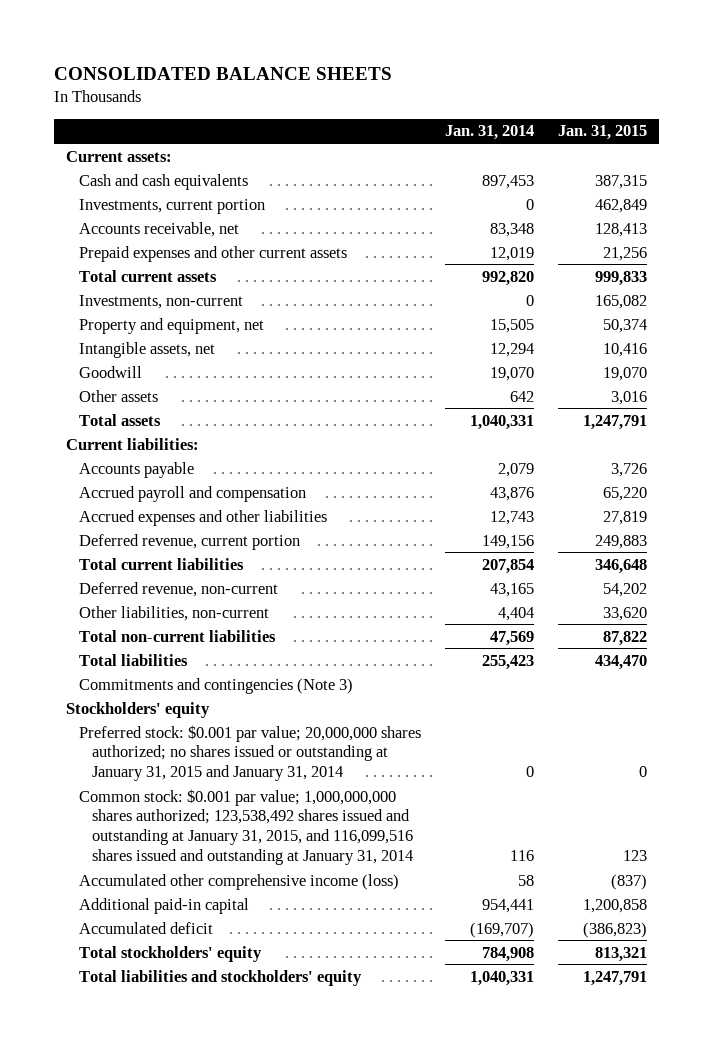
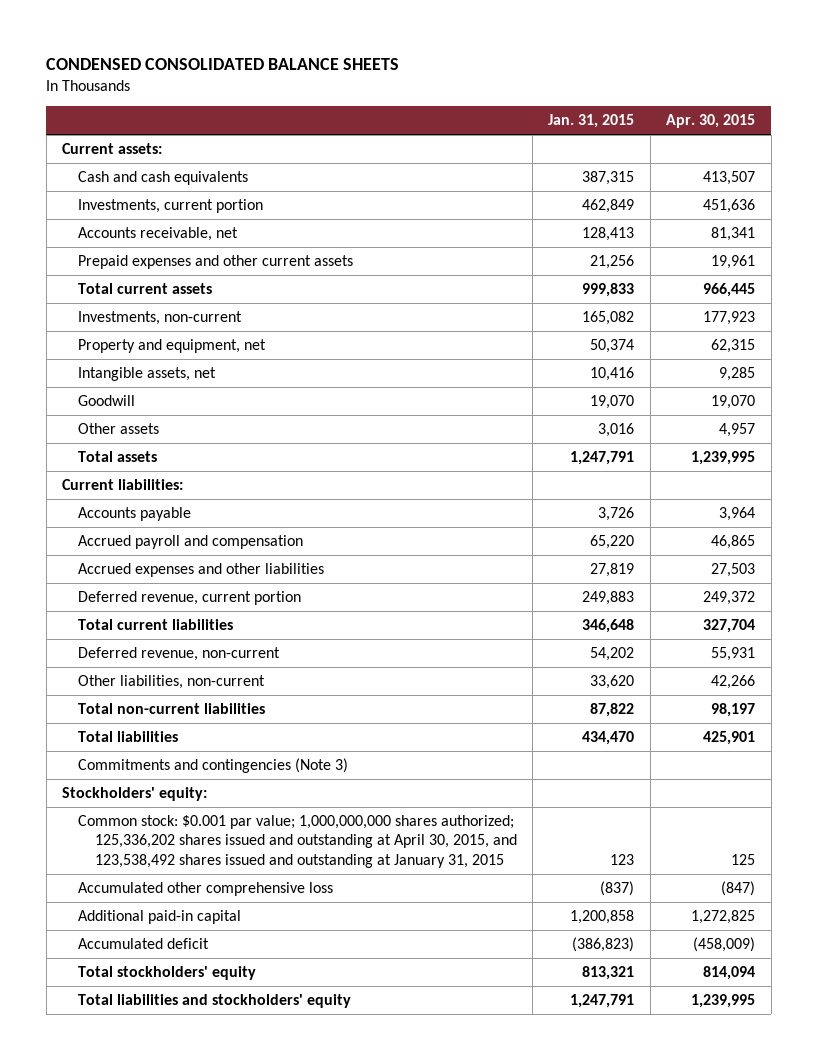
- CONSOLIDATED BALANCE SHEETS
+ CONDENSED CONSOLIDATED BALANCE SHEETS
- | Jan. 31, 2014 | Jan. 31, 2015
+ | Jan. 31, 2015 | Apr. 30, 2015
- Stockholders' equity
- Preferred stock: $0.001 par value; 20,000,000 shares authorized; no shares issued or outstanding at January 31, 2015 and January 31, 2014 | 0 | 0
- Common stock: $0.001 par value; 1,000,000,000 shares authorized; 123,538,492 shares issued and outstanding at January 31, 2015, and 116,099,516 shares issued and outstanding at January 31, 2014 | 116 | 123
- Accumulated other comprehensive income (loss) | 58 | (837)
+ Stockholders' equity:
+ Common stock: $0.001 par value; 1,000,000,000 shares authorized; 125,336,202 shares issued and outstanding at April 30, 2015, and 123,538,492 shares issued and outstanding at January 31, 2015 | 123 | 125
+ Accumulated other comprehensive loss | (837) | (847)

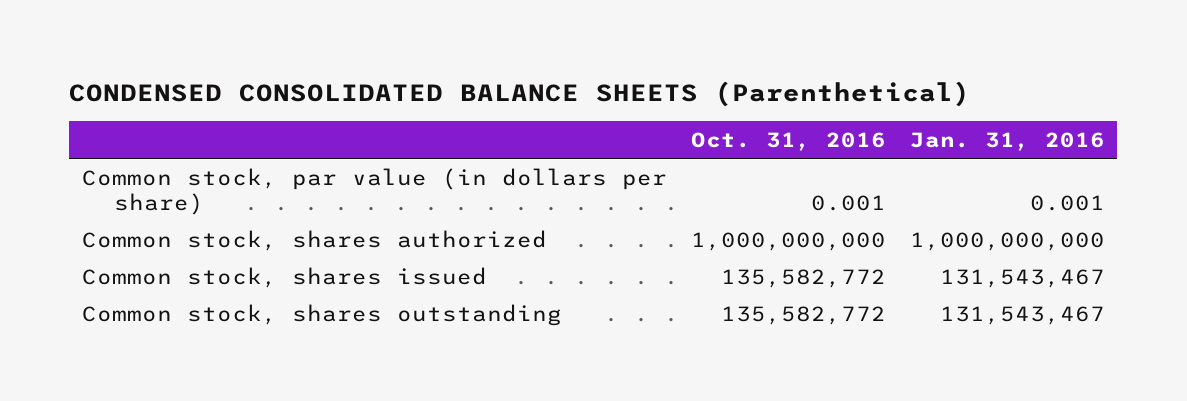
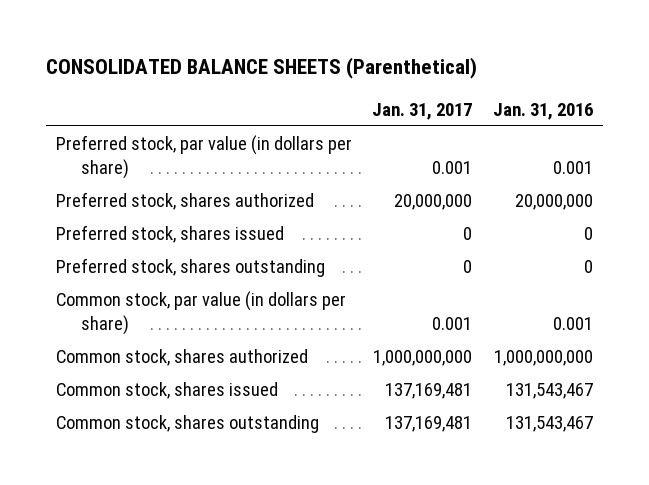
- CONDENSED CONSOLIDATED BALANCE SHEETS (Parenthetical)
+ CONSOLIDATED BALANCE SHEETS (Parenthetical)
- | Oct. 31, 2016 | Jan. 31, 2016
+ | Jan. 31, 2017 | Jan. 31, 2016
+ Preferred stock, par value (in dollars per share) | 0.001 | 0.001
+ Preferred stock, shares authorized | 20,000,000 | 20,000,000
+ Preferred stock, shares issued | 0 | 0
+ Preferred stock, shares outstanding | 0 | 0

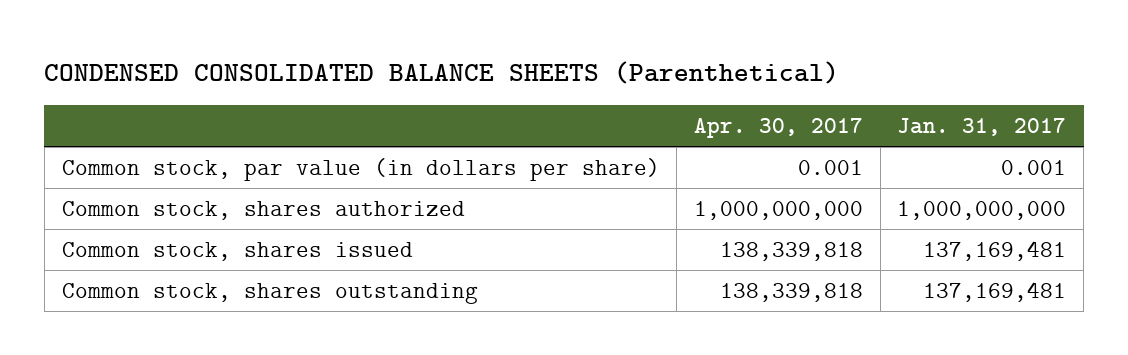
- CONSOLIDATED BALANCE SHEETS (Parenthetical)
+ CONDENSED CONSOLIDATED BALANCE SHEETS (Parenthetical)
- | Jan. 31, 2017 | Jan. 31, 2016
+ | Apr. 30, 2017 | Jan. 31, 2017
- Preferred stock, par value (in dollars per share) | 0.001 | 0.001
- Preferred stock, shares authorized | 20,000,000 | 20,000,000
- Preferred stock, shares issued | 0 | 0
- Preferred stock, shares outstanding | 0 | 0

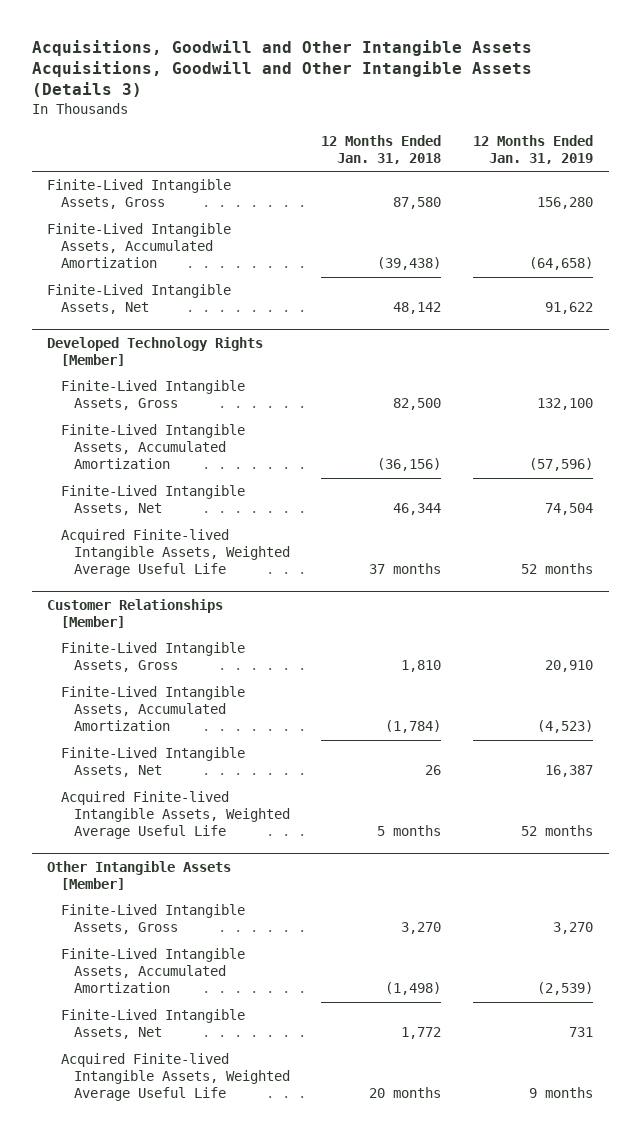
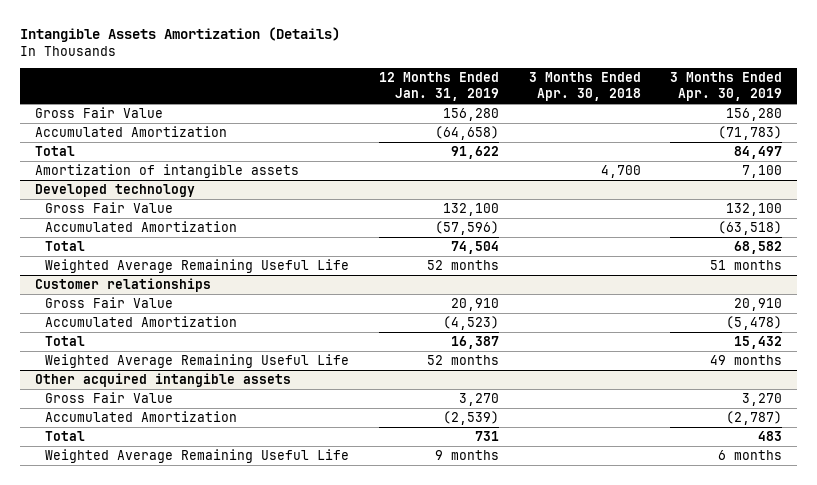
- Acquisitions, Goodwill and Other Intangible Assets Acquisitions, Goodwill and Other Intangible Assets (Details 3)
+ Intangible Assets Amortization (Details)
- | 12 Months Ended Jan. 31, 2018 | 12 Months Ended Jan. 31, 2019
+ | 12 Months Ended Jan. 31, 2019 | 3 Months Ended Apr. 30, 2018 | 3 Months Ended Apr. 30, 2019
- Finite-Lived Intangible Assets, Gross | 87,580 | 156,280
- Finite-Lived Intangible Assets, Accumulated Amortization | (39,438) | (64,658)
- Finite-Lived Intangible Assets, Net | 48,142 | 91,622
- Developed Technology Rights [Member]
- Finite-Lived Intangible Assets, Gross | 82,500 | 132,100
- Finite-Lived Intangible Assets, Accumulated Amortization | (36,156) | (57,596)
- Finite-Lived Intangible Assets, Net | 46,344 | 74,504
- Acquired Finite-lived Intangible Assets, Weighted Average Useful Life | 37 months | 52 months
- Customer Relationships [Member]
- Finite-Lived Intangible Assets, Gross | 1,810 | 20,910
- Finite-Lived Intangible Assets, Accumulated Amortization | (1,784) | (4,523)
- Finite-Lived Intangible Assets, Net | 26 | 16,387
- Acquired Finite-lived Intangible Assets, Weighted Average Useful Life | 5 months | 52 months
- Other Intangible Assets [Member]
- Finite-Lived Intangible Assets, Gross | 3,270 | 3,270
- Finite-Lived Intangible Assets, Accumulated Amortization | (1,498) | (2,539)
- Finite-Lived Intangible Assets, Net | 1,772 | 731
- Acquired Finite-lived Intangible Assets, Weighted Average Useful Life | 20 months | 9 months
+ Gross Fair Value | 156,280 | | 156,280
+ Accumulated Amortization | (64,658) | | (71,783)
+ Total | 91,622 | | 84,497
+ Amortization of intangible assets | | 4,700 | 7,100
+ Developed technology
+ Gross Fair Value | 132,100 | | 132,100
+ Accumulated Amortization | (57,596) | | (63,518)
+ Total | 74,504 | | 68,582
+ Weighted Average Remaining Useful Life | 52 months | | 51 months
+ Customer relationships
+ Gross Fair Value | 20,910 | | 20,910
+ Accumulated Amortization | (4,523) | | (5,478)
+ Total | 16,387 | | 15,432
+ Weighted Average Remaining Useful Life | 52 months | | 49 months
+ Other acquired intangible assets
+ Gross Fair Value | 3,270 | | 3,270
+ Accumulated Amortization | (2,539) | | (2,787)
+ Total | 731 | | 483
+ Weighted Average Remaining Useful Life | 9 months | | 6 months

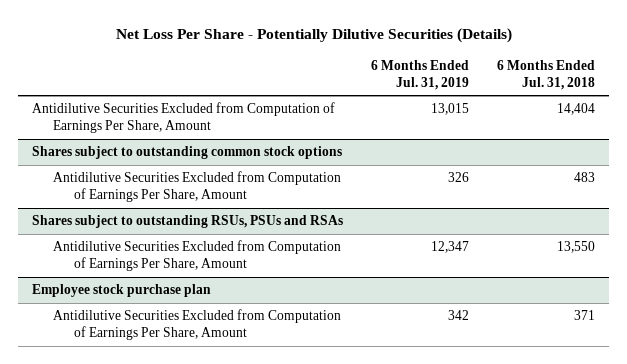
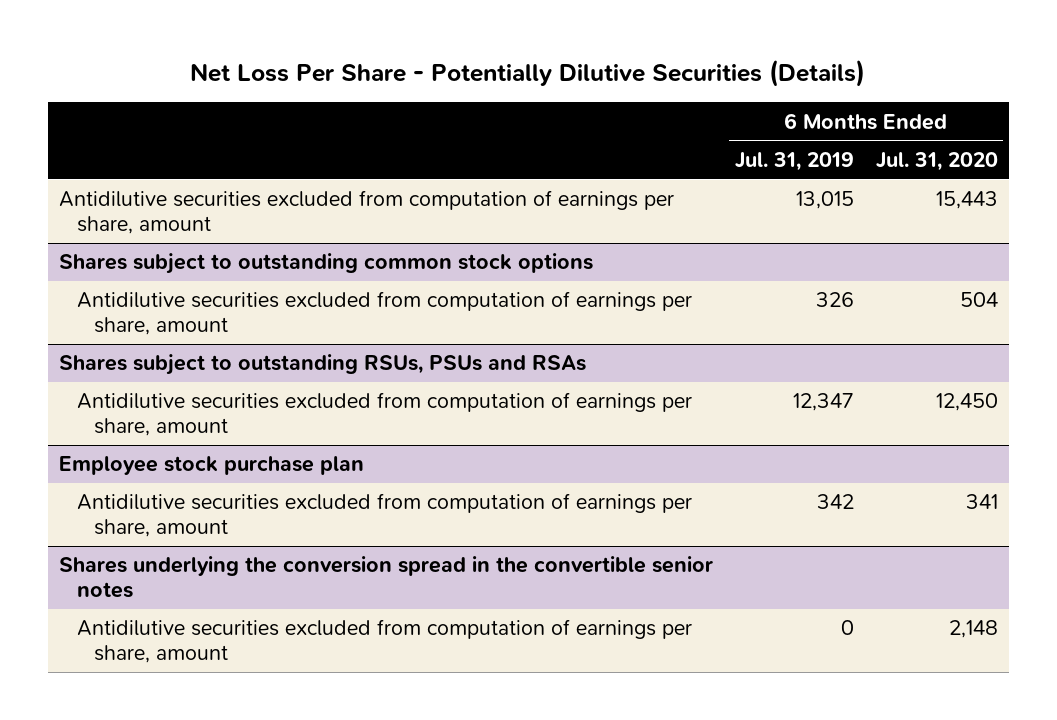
- | 6 Months Ended Jul. 31, 2019 | 6 Months Ended Jul. 31, 2018
+ | 6 Months Ended Jul. 31, 2019 | 6 Months Ended Jul. 31, 2020
- Antidilutive Securities Excluded from Computation of Earnings Per Share, Amount | 13,015 | 14,404
+ Antidilutive securities excluded from computation of earnings per share, amount | 13,015 | 15,443
@ Shares subject to outstanding common stock options
- Antidilutive Securities Excluded from Computation of Earnings Per Share, Amount | 326 | 483
+ Antidilutive securities excluded from computation of earnings per share, amount | 326 | 504
@ Shares subject to outstanding RSUs, PSUs and RSAs
- Antidilutive Securities Excluded from Computation of Earnings Per Share, Amount | 12,347 | 13,550
+ Antidilutive securities excluded from computation of earnings per share, amount | 12,347 | 12,450
@ Employee stock purchase plan
- Antidilutive Securities Excluded from Computation of Earnings Per Share, Amount | 342 | 371
+ Antidilutive securities excluded from computation of earnings per share, amount | 342 | 341
+ Shares underlying the conversion spread in the convertible senior notes
+ Antidilutive securities excluded from computation of earnings per share, amount | 0 | 2,148

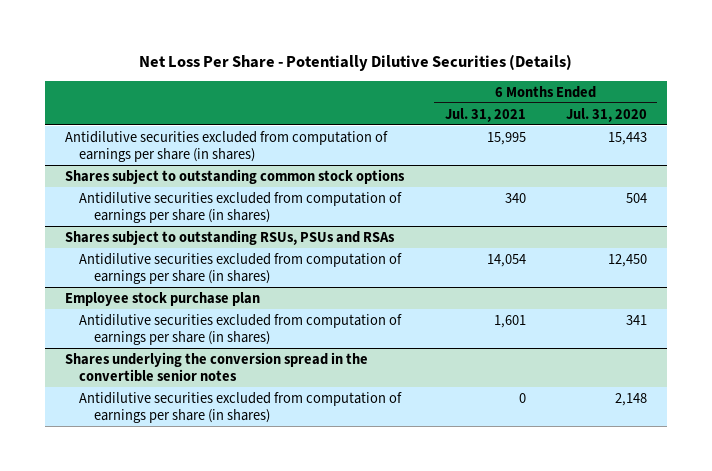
- | 6 Months Ended Jul. 31, 2019 | 6 Months Ended Jul. 31, 2020
+ | 6 Months Ended Jul. 31, 2021 | 6 Months Ended Jul. 31, 2020
- Antidilutive securities excluded from computation of earnings per share, amount | 13,015 | 15,443
+ Antidilutive securities excluded from computation of earnings per share (in shares) | 15,995 | 15,443
@ Shares subject to outstanding common stock options
- Antidilutive securities excluded from computation of earnings per share, amount | 326 | 504
+ Antidilutive securities excluded from computation of earnings per share (in shares) | 340 | 504
@ Shares subject to outstanding RSUs, PSUs and RSAs
- Antidilutive securities excluded from computation of earnings per share, amount | 12,347 | 12,450
+ Antidilutive securities excluded from computation of earnings per share (in shares) | 14,054 | 12,450
@ Employee stock purchase plan
- Antidilutive securities excluded from computation of earnings per share, amount | 342 | 341
+ Antidilutive securities excluded from computation of earnings per share (in shares) | 1,601 | 341
@ Shares underlying the conversion spread in the convertible senior notes
- Antidilutive securities excluded from computation of earnings per share, amount | 0 | 2,148
+ Antidilutive securities excluded from computation of earnings per share (in shares) | 0 | 2,148

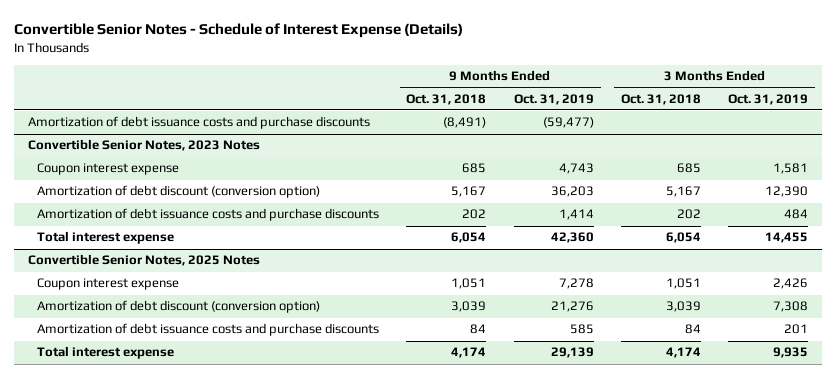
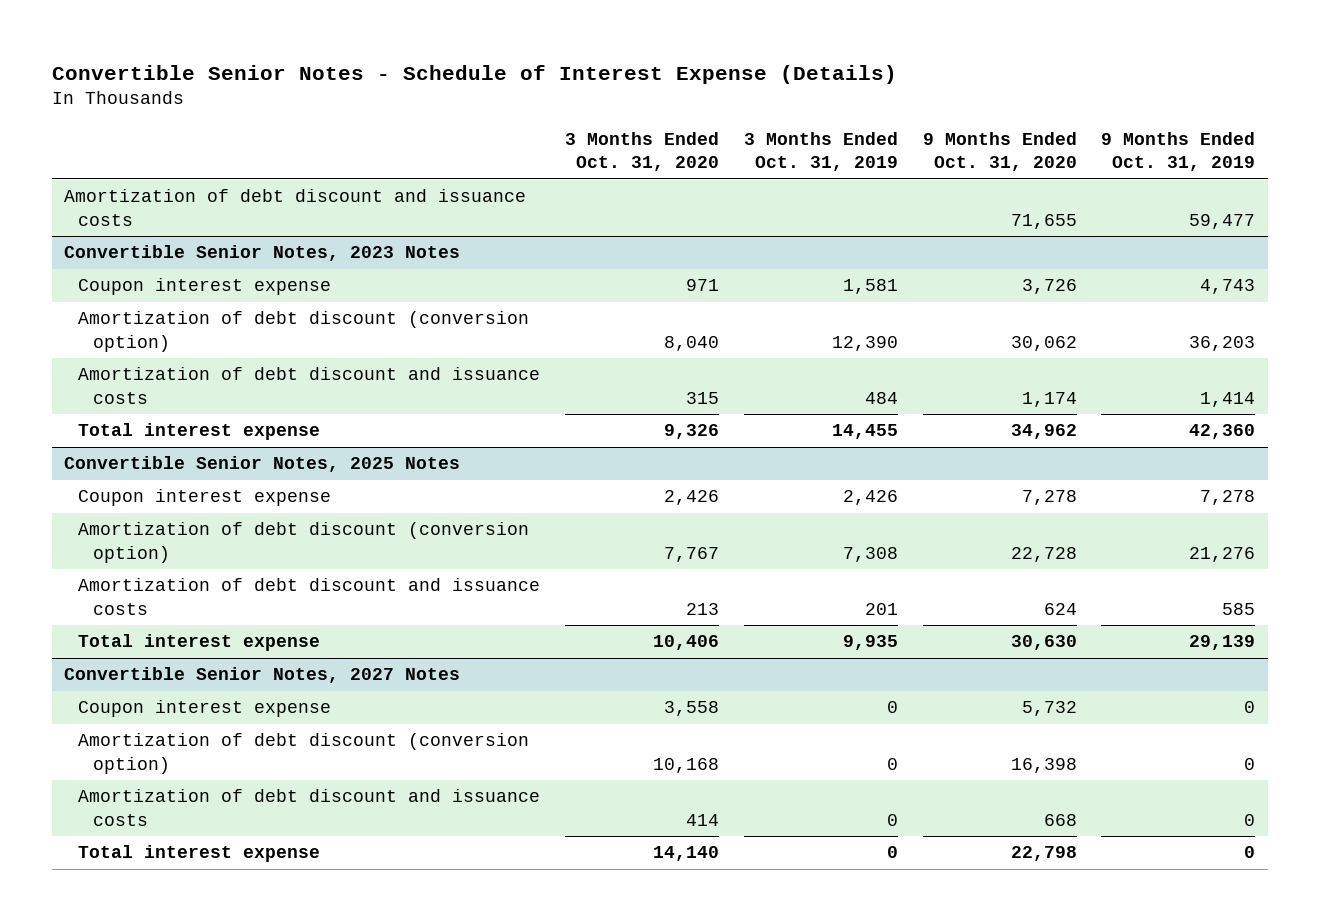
- | 9 Months Ended Oct. 31, 2018 | 9 Months Ended Oct. 31, 2019 | 3 Months Ended Oct. 31, 2018 | 3 Months Ended Oct. 31, 2019
+ | 3 Months Ended Oct. 31, 2020 | 3 Months Ended Oct. 31, 2019 | 9 Months Ended Oct. 31, 2020 | 9 Months Ended Oct. 31, 2019
- Amortization of debt issuance costs and purchase discounts | (8,491) | (59,477) | |
+ Amortization of debt discount and issuance costs | | | 71,655 | 59,477
@ Convertible Senior Notes, 2023 Notes
- Amortization of debt issuance costs and purchase discounts | 202 | 1,414 | 202 | 484
+ Amortization of debt discount and issuance costs | 315 | 484 | 1,174 | 1,414
@ Convertible Senior Notes, 2025 Notes
- Amortization of debt issuance costs and purchase discounts | 84 | 585 | 84 | 201
+ Amortization of debt discount and issuance costs | 213 | 201 | 624 | 585
+ Convertible Senior Notes, 2027 Notes
+ Coupon interest expense | 3,558 | 0 | 5,732 | 0
+ Amortization of debt discount (conversion option) | 10,168 | 0 | 16,398 | 0
+ Amortization of debt discount and issuance costs | 414 | 0 | 668 | 0
+ Total interest expense | 14,140 | 0 | 22,798 | 0

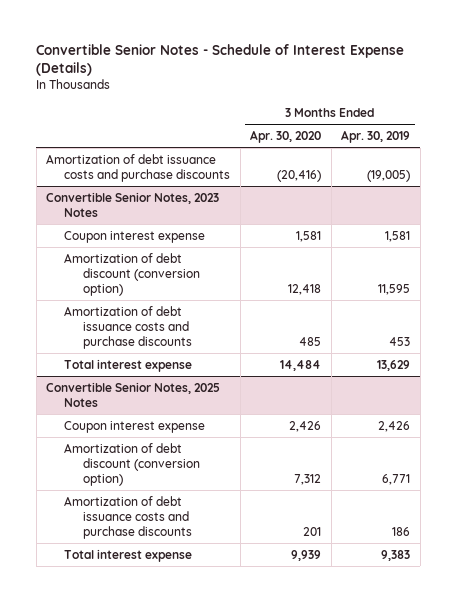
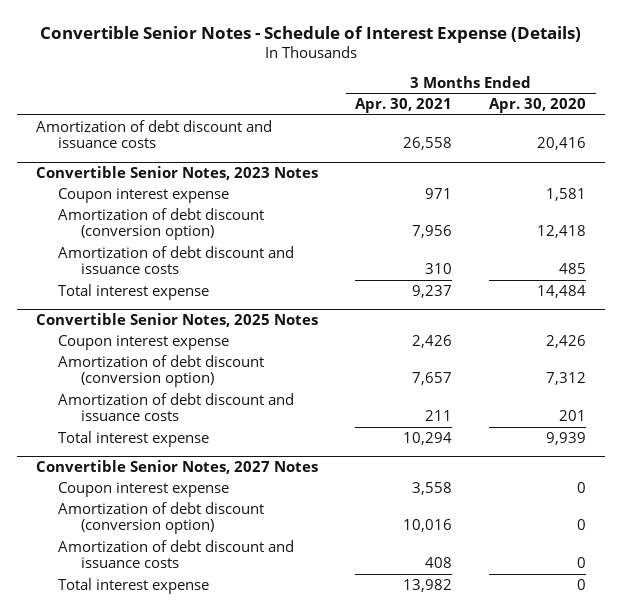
- | 3 Months Ended Apr. 30, 2020 | 3 Months Ended Apr. 30, 2019
+ | 3 Months Ended Apr. 30, 2021 | 3 Months Ended Apr. 30, 2020
- Amortization of debt issuance costs and purchase discounts | (20,416) | (19,005)
+ Amortization of debt discount and issuance costs | 26,558 | 20,416
@ Convertible Senior Notes, 2023 Notes
- Amortization of debt issuance costs and purchase discounts | 485 | 453
+ Amortization of debt discount and issuance costs | 310 | 485
@ Convertible Senior Notes, 2025 Notes
- Amortization of debt issuance costs and purchase discounts | 201 | 186
+ Amortization of debt discount and issuance costs | 211 | 201
+ Convertible Senior Notes, 2027 Notes
+ Coupon interest expense | 3,558 | 0
+ Amortization of debt discount (conversion option) | 10,016 | 0
+ Amortization of debt discount and issuance costs | 408 | 0
+ Total interest expense | 13,982 | 0

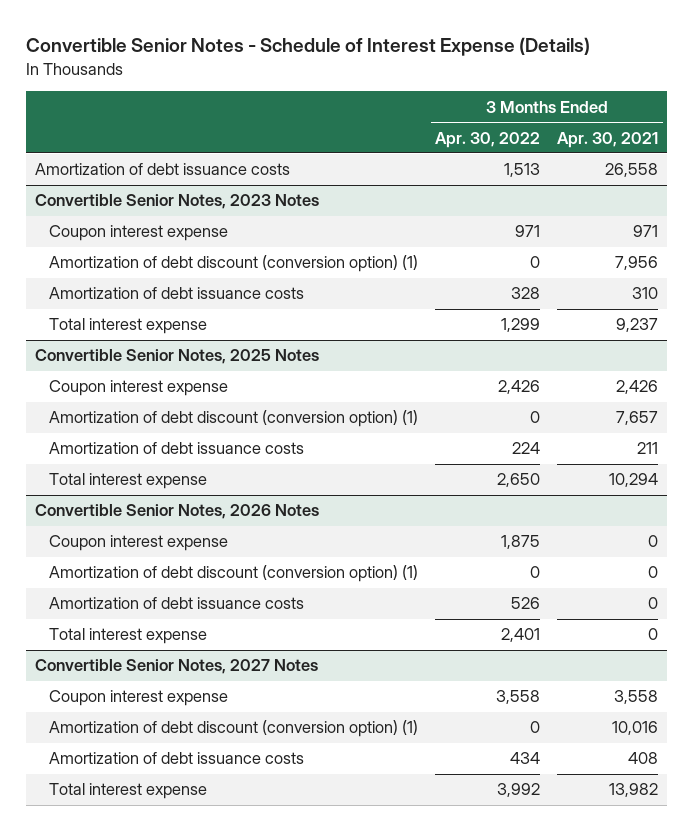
- | 3 Months Ended Apr. 30, 2021 | 3 Months Ended Apr. 30, 2020
+ | 3 Months Ended Apr. 30, 2022 | 3 Months Ended Apr. 30, 2021
- Amortization of debt discount and issuance costs | 26,558 | 20,416
+ Amortization of debt issuance costs | 1,513 | 26,558
@ Convertible Senior Notes, 2023 Notes
- Amortization of debt discount (conversion option) | 7,956 | 12,418
- Amortization of debt discount and issuance costs | 310 | 485
+ Amortization of debt discount (conversion option) (1) | 0 | 7,956
+ Amortization of debt issuance costs | 328 | 310
@ Convertible Senior Notes, 2025 Notes
- Amortization of debt discount (conversion option) | 7,657 | 7,312
- Amortization of debt discount and issuance costs | 211 | 201
+ Amortization of debt discount (conversion option) (1) | 0 | 7,657
+ Amortization of debt issuance costs | 224 | 211
+ Convertible Senior Notes, 2026 Notes
+ Coupon interest expense | 1,875 | 0
+ Amortization of debt discount (conversion option) (1) | 0 | 0
+ Amortization of debt issuance costs | 526 | 0
+ Total interest expense | 2,401 | 0
@ Convertible Senior Notes, 2027 Notes
- Amortization of debt discount (conversion option) | 10,016 | 0
- Amortization of debt discount and issuance costs | 408 | 0
+ Amortization of debt discount (conversion option) (1) | 0 | 10,016
+ Amortization of debt issuance costs | 434 | 408

